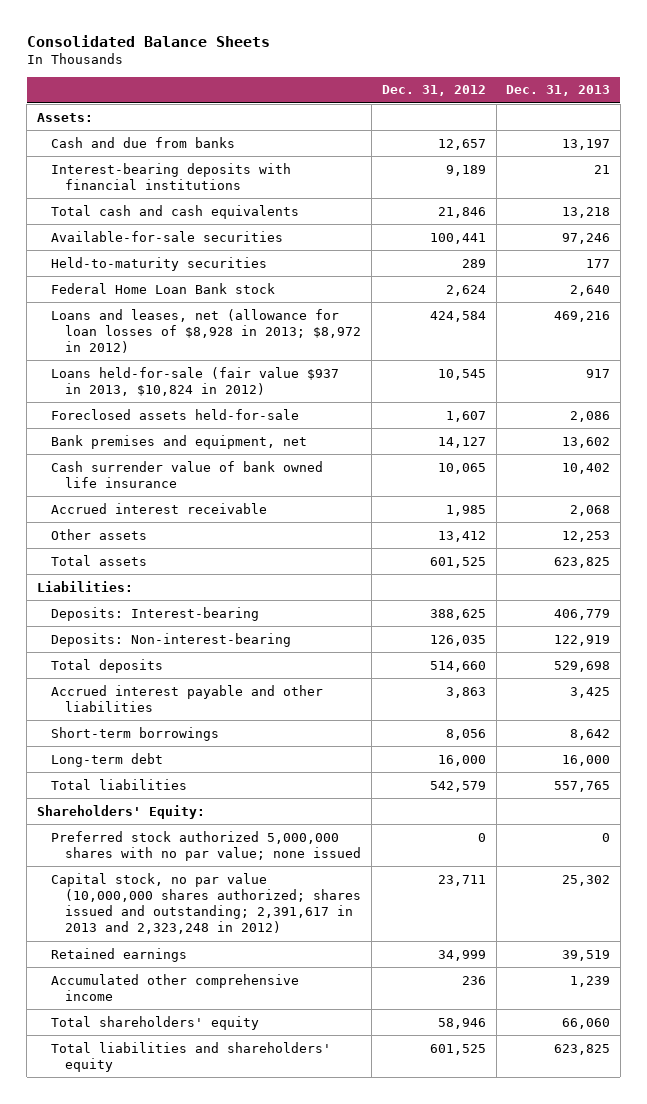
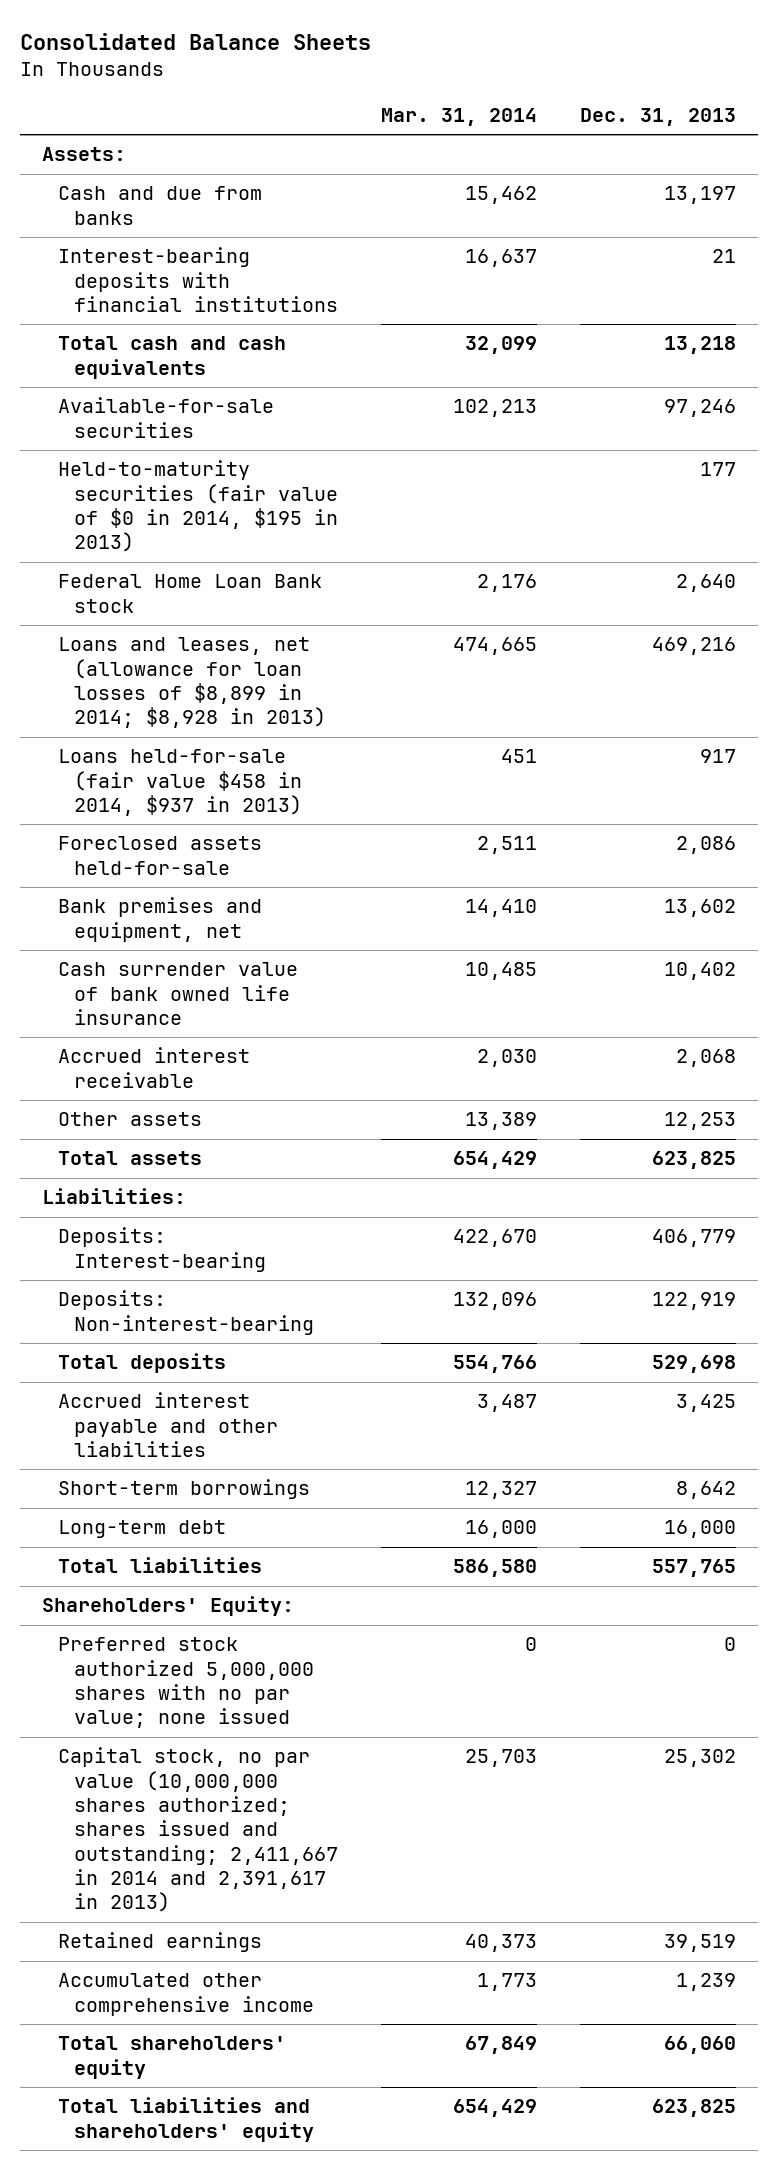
- | Dec. 31, 2012 | Dec. 31, 2013
+ | Mar. 31, 2014 | Dec. 31, 2013
- Held-to-maturity securities | 289 | 177
+ Held-to-maturity securities (fair value of $0 in 2014, $195 in 2013) | | 177
- Loans and leases, net (allowance for loan losses of $8,928 in 2013; $8,972 in 2012) | 424,584 | 469,216
- Loans held-for-sale (fair value $937 in 2013, $10,824 in 2012) | 10,545 | 917
+ Loans and leases, net (allowance for loan losses of $8,899 in 2014; $8,928 in 2013) | 474,665 | 469,216
+ Loans held-for-sale (fair value $458 in 2014, $937 in 2013) | 451 | 917
- Capital stock, no par value (10,000,000 shares authorized; shares issued and outstanding; 2,391,617 in 2013 and 2,323,248 in 2012) | 23,711 | 25,302
+ Capital stock, no par value (10,000,000 shares authorized; shares issued and outstanding; 2,411,667 in 2014 and 2,391,617 in 2013) | 25,703 | 25,302

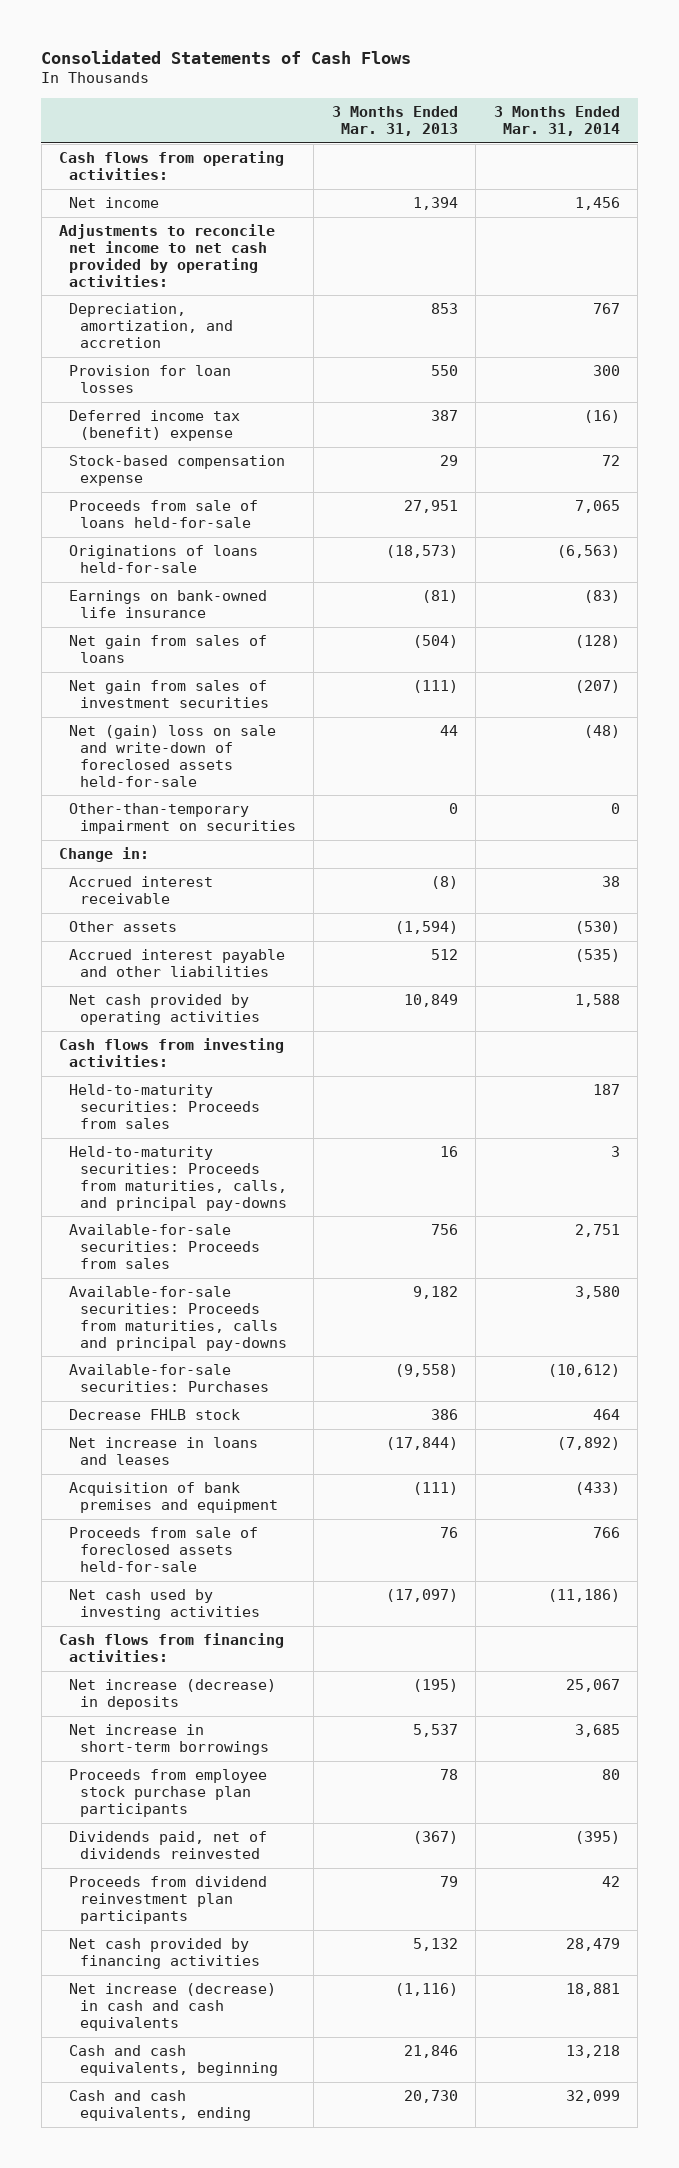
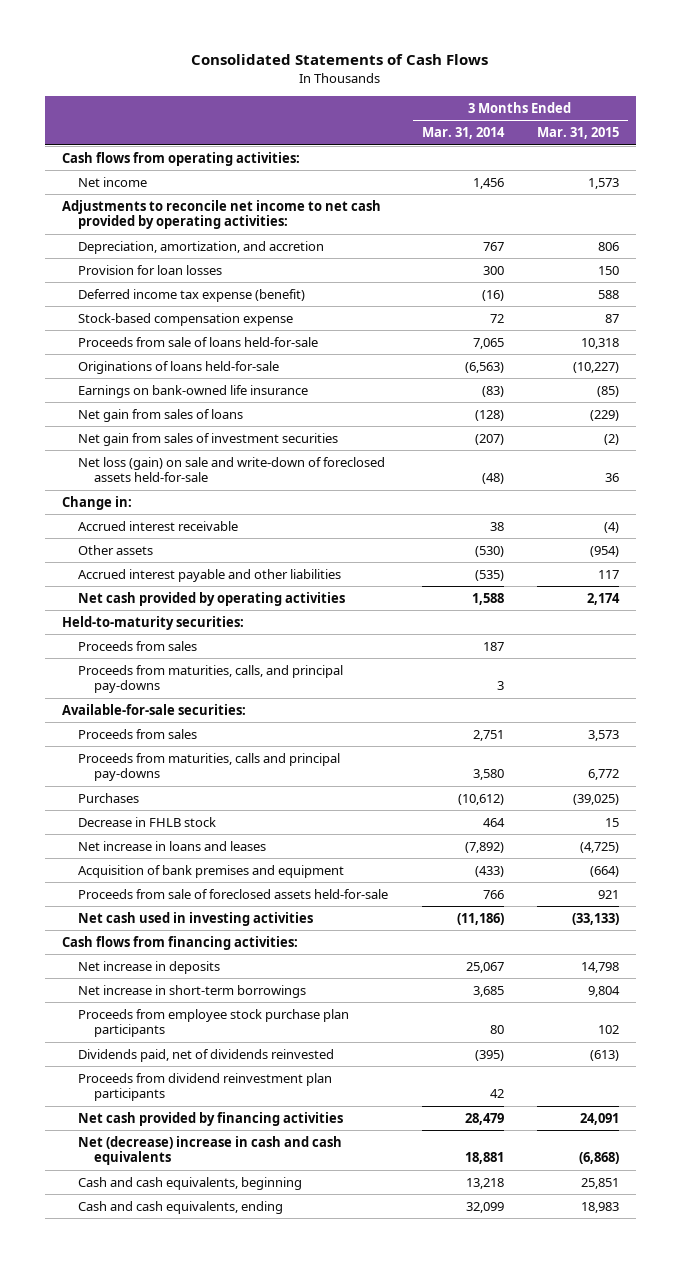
- | 3 Months Ended Mar. 31, 2013 | 3 Months Ended Mar. 31, 2014
+ | 3 Months Ended Mar. 31, 2014 | 3 Months Ended Mar. 31, 2015
- Deferred income tax (benefit) expense | 387 | (16)
+ Deferred income tax expense (benefit) | (16) | 588
- Net (gain) loss on sale and write-down of foreclosed assets held-for-sale | 44 | (48)
- Other-than-temporary impairment on securities | 0 | 0
+ Net loss (gain) on sale and write-down of foreclosed assets held-for-sale | (48) | 36
- Cash flows from investing activities:
- Held-to-maturity securities: Proceeds from sales | | 187
- Held-to-maturity securities: Proceeds from maturities, calls, and principal pay-downs | 16 | 3
- Available-for-sale securities: Proceeds from sales | 756 | 2,751
- Available-for-sale securities: Proceeds from maturities, calls and principal pay-downs | 9,182 | 3,580
- Available-for-sale securities: Purchases | (9,558) | (10,612)
- Decrease FHLB stock | 386 | 464
+ Held-to-maturity securities:
+ Proceeds from sales | 187 |
+ Proceeds from maturities, calls, and principal pay-downs | 3 |
+ Available-for-sale securities:
+ Proceeds from sales | 2,751 | 3,573
+ Proceeds from maturities, calls and principal pay-downs | 3,580 | 6,772
+ Purchases | (10,612) | (39,025)
+ Decrease in FHLB stock | 464 | 15
- Net cash used by investing activities | (17,097) | (11,186)
+ Net cash used in investing activities | (11,186) | (33,133)
- Net increase (decrease) in deposits | (195) | 25,067
+ Net increase in deposits | 25,067 | 14,798
- Net increase (decrease) in cash and cash equivalents | (1,116) | 18,881
+ Net (decrease) increase in cash and cash equivalents | 18,881 | (6,868)

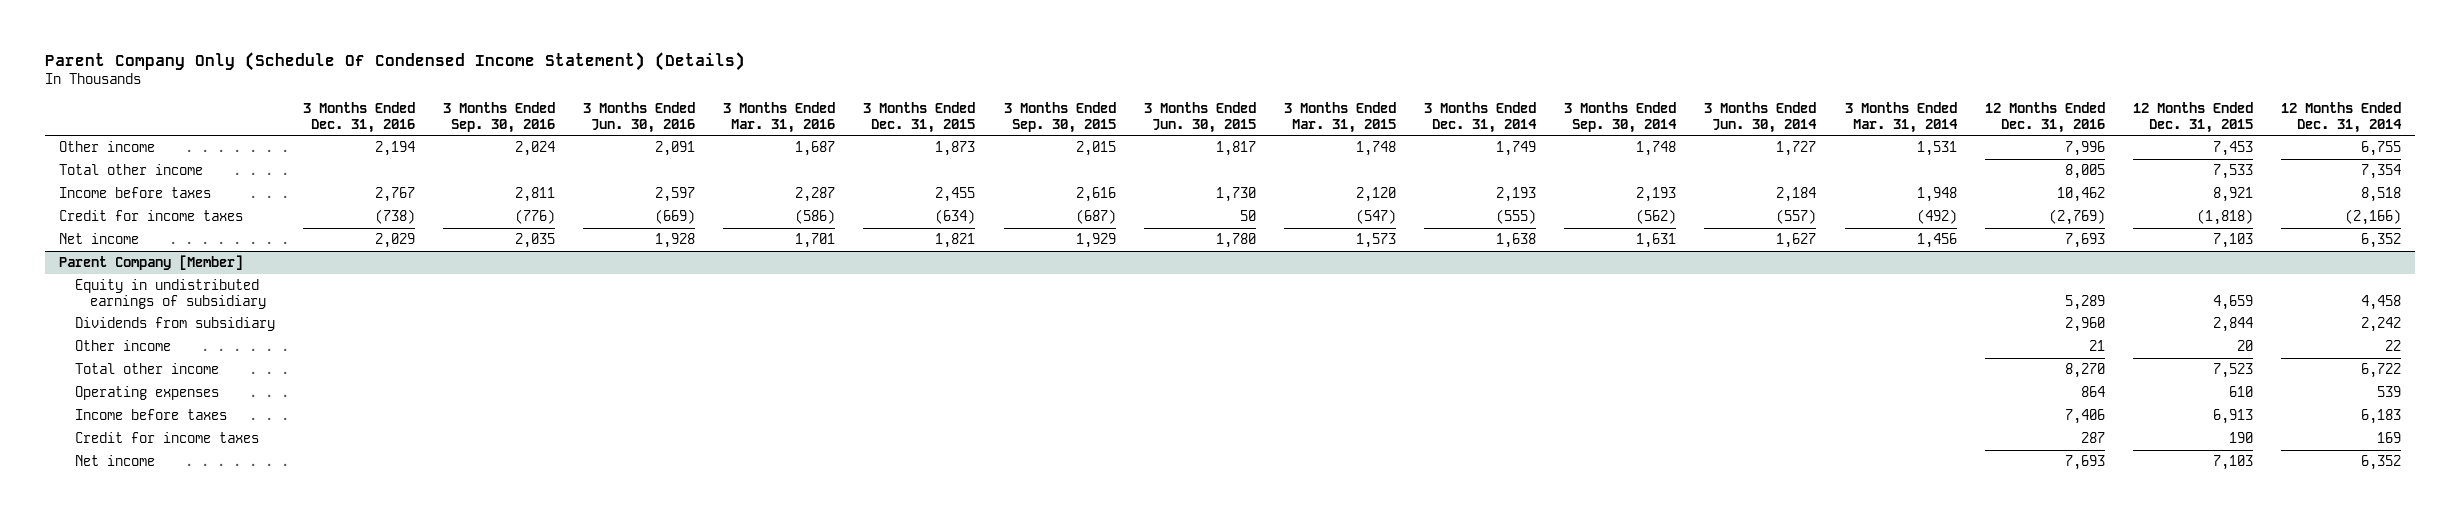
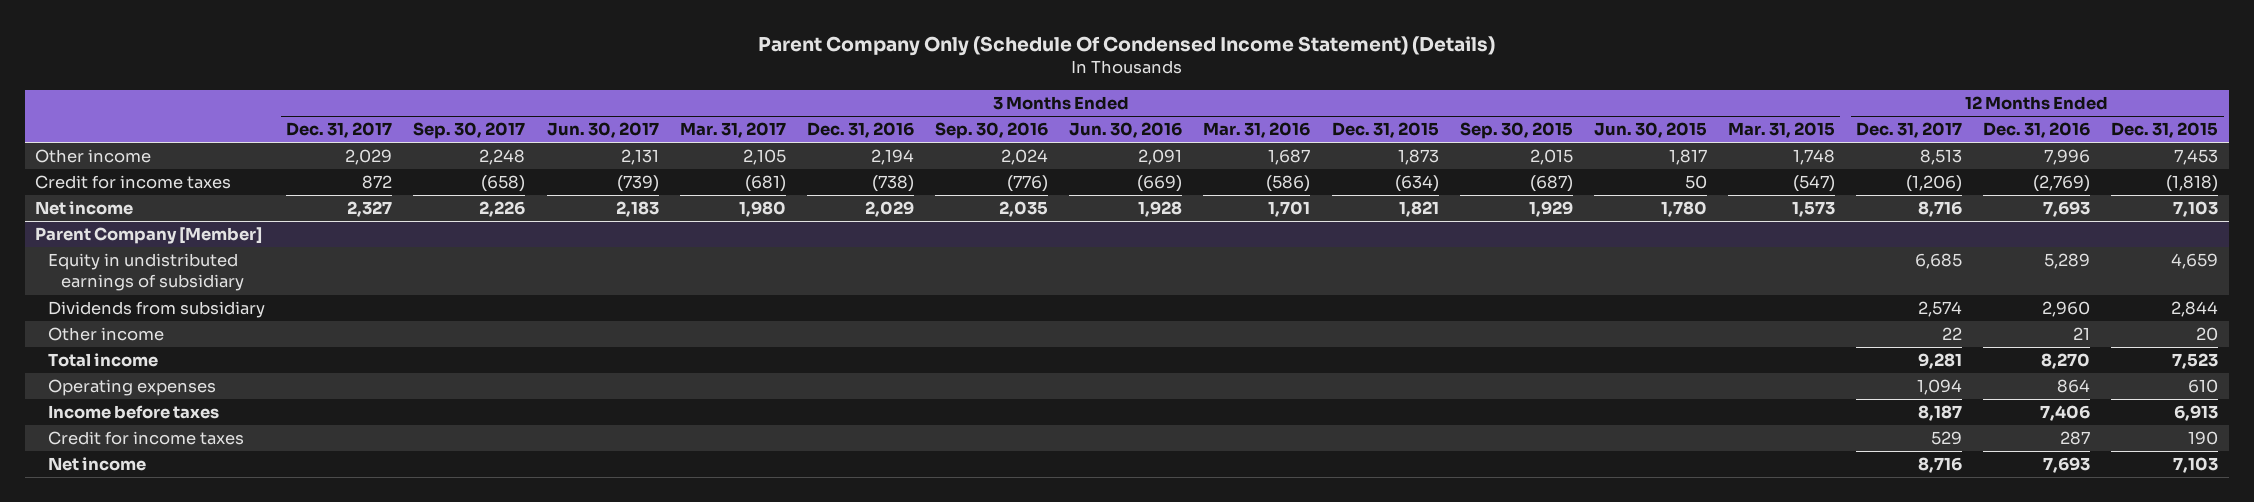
- | 3 Months Ended Dec. 31, 2016 | 3 Months Ended Sep. 30, 2016 | 3 Months Ended Jun. 30, 2016 | 3 Months Ended Mar. 31, 2016 | 3 Months Ended Dec. 31, 2015 | 3 Months Ended Sep. 30, 2015 | 3 Months Ended Jun. 30, 2015 | 3 Months Ended Mar. 31, 2015 | 3 Months Ended Dec. 31, 2014 | 3 Months Ended Sep. 30, 2014 | 3 Months Ended Jun. 30, 2014 | 3 Months Ended Mar. 31, 2014 | 12 Months Ended Dec. 31, 2016 | 12 Months Ended Dec. 31, 2015 | 12 Months Ended Dec. 31, 2014
+ | 3 Months Ended Dec. 31, 2017 | 3 Months Ended Sep. 30, 2017 | 3 Months Ended Jun. 30, 2017 | 3 Months Ended Mar. 31, 2017 | 3 Months Ended Dec. 31, 2016 | 3 Months Ended Sep. 30, 2016 | 3 Months Ended Jun. 30, 2016 | 3 Months Ended Mar. 31, 2016 | 3 Months Ended Dec. 31, 2015 | 3 Months Ended Sep. 30, 2015 | 3 Months Ended Jun. 30, 2015 | 3 Months Ended Mar. 31, 2015 | 12 Months Ended Dec. 31, 2017 | 12 Months Ended Dec. 31, 2016 | 12 Months Ended Dec. 31, 2015
- Total other income | | | | | | | | | | | | | 8,005 | 7,533 | 7,354
- Income before taxes | 2,767 | 2,811 | 2,597 | 2,287 | 2,455 | 2,616 | 1,730 | 2,120 | 2,193 | 2,193 | 2,184 | 1,948 | 10,462 | 8,921 | 8,518
@ Parent Company [Member]
- Total other income | | | | | | | | | | | | | 8,270 | 7,523 | 6,722
+ Total income | | | | | | | | | | | | | 9,281 | 8,270 | 7,523

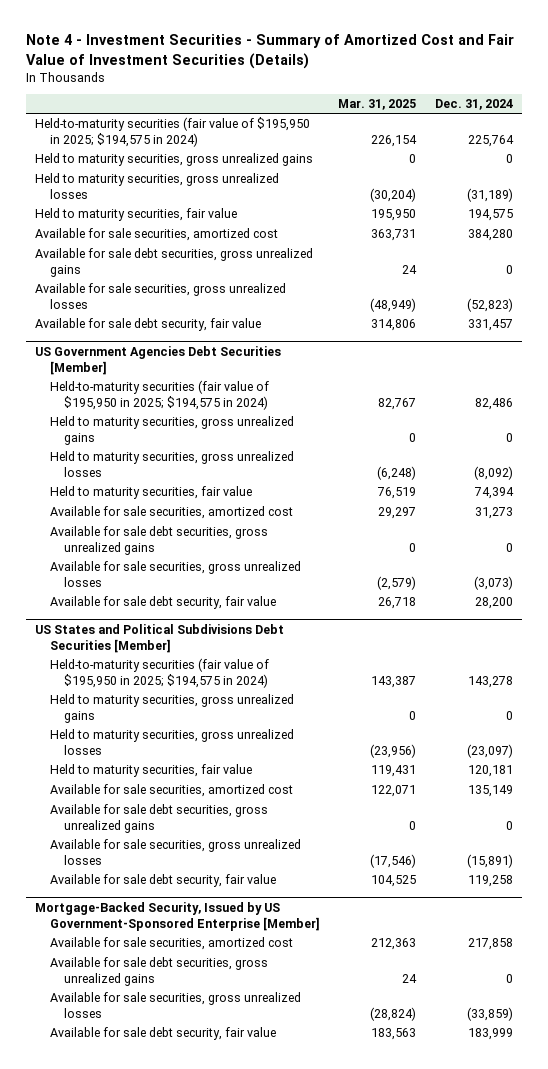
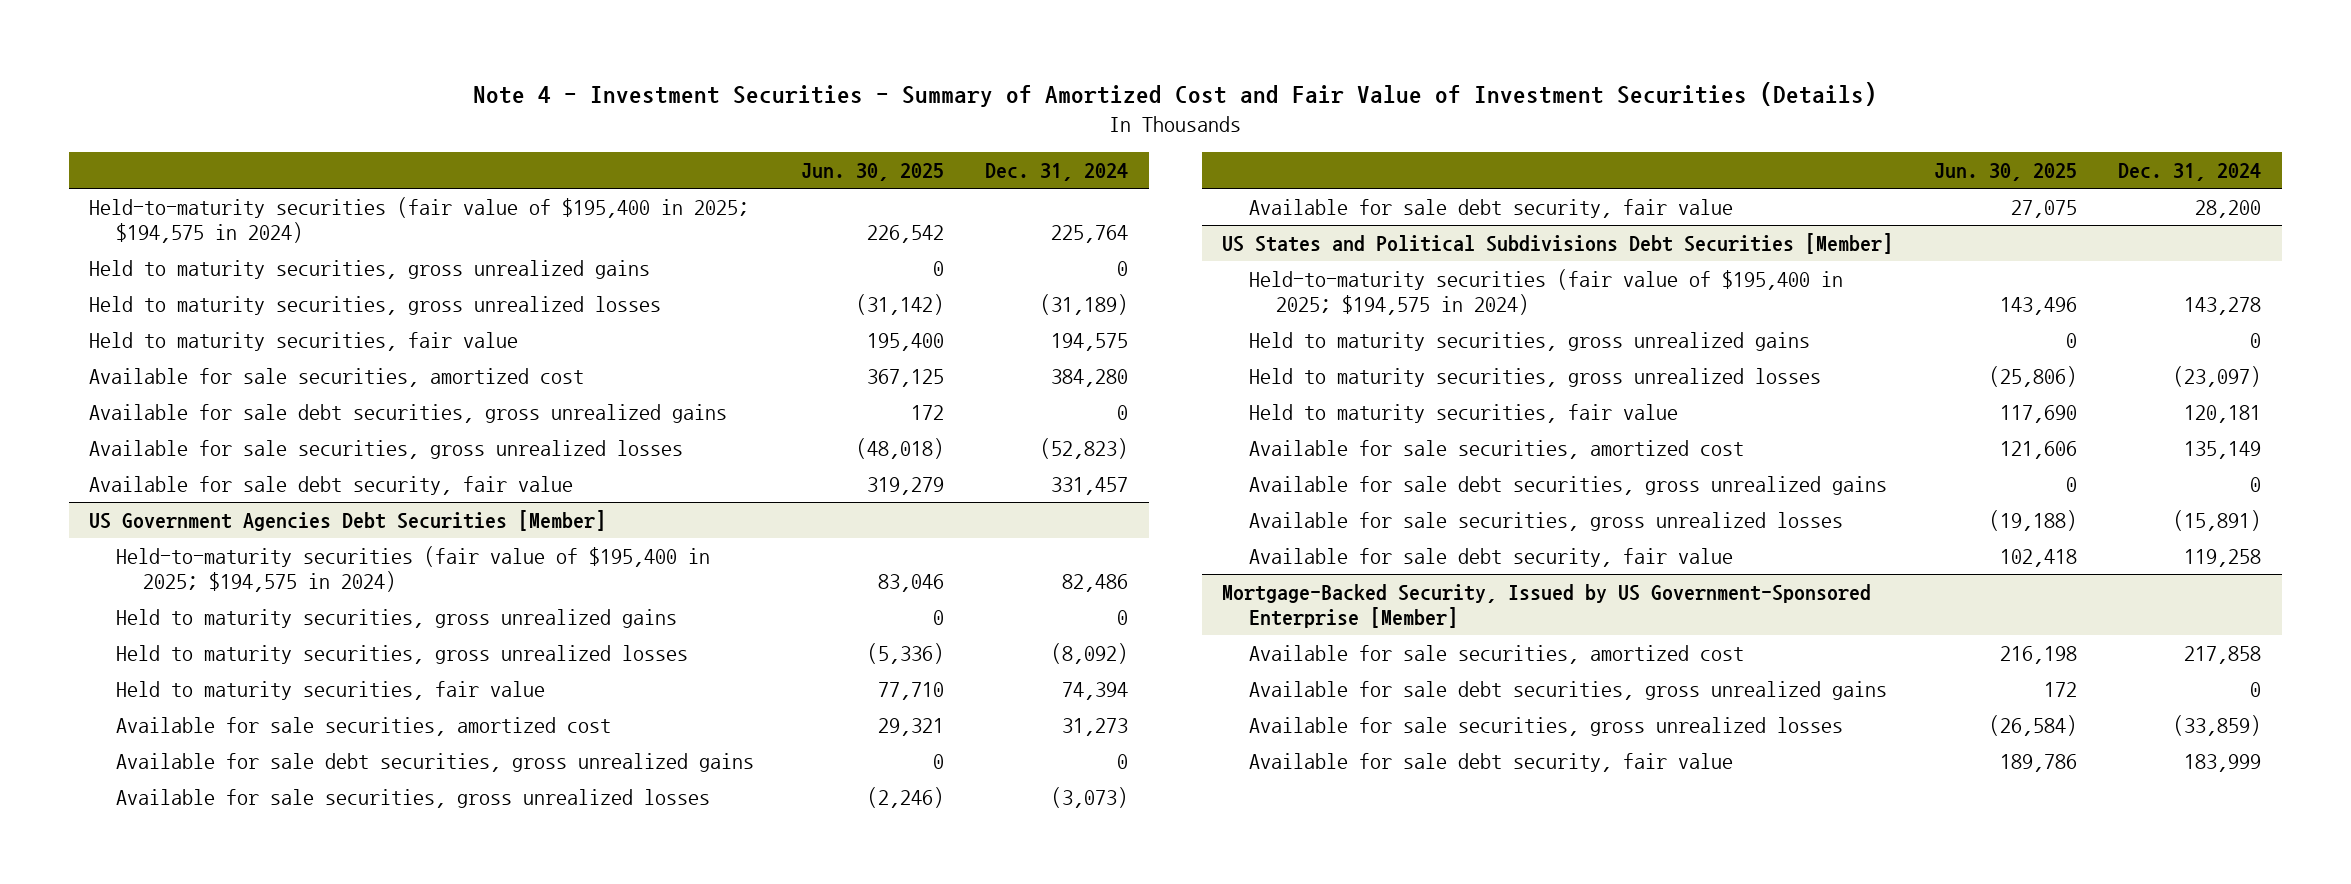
- | Mar. 31, 2025 | Dec. 31, 2024
+ | Jun. 30, 2025 | Dec. 31, 2024
- Held-to-maturity securities (fair value of $195,950 in 2025; $194,575 in 2024) | 226,154 | 225,764
+ Held-to-maturity securities (fair value of $195,400 in 2025; $194,575 in 2024) | 226,542 | 225,764
@ US Government Agencies Debt Securities [Member]
- Held-to-maturity securities (fair value of $195,950 in 2025; $194,575 in 2024) | 82,767 | 82,486
+ Held-to-maturity securities (fair value of $195,400 in 2025; $194,575 in 2024) | 83,046 | 82,486
@ US States and Political Subdivisions Debt Securities [Member]
- Held-to-maturity securities (fair value of $195,950 in 2025; $194,575 in 2024) | 143,387 | 143,278
+ Held-to-maturity securities (fair value of $195,400 in 2025; $194,575 in 2024) | 143,496 | 143,278

